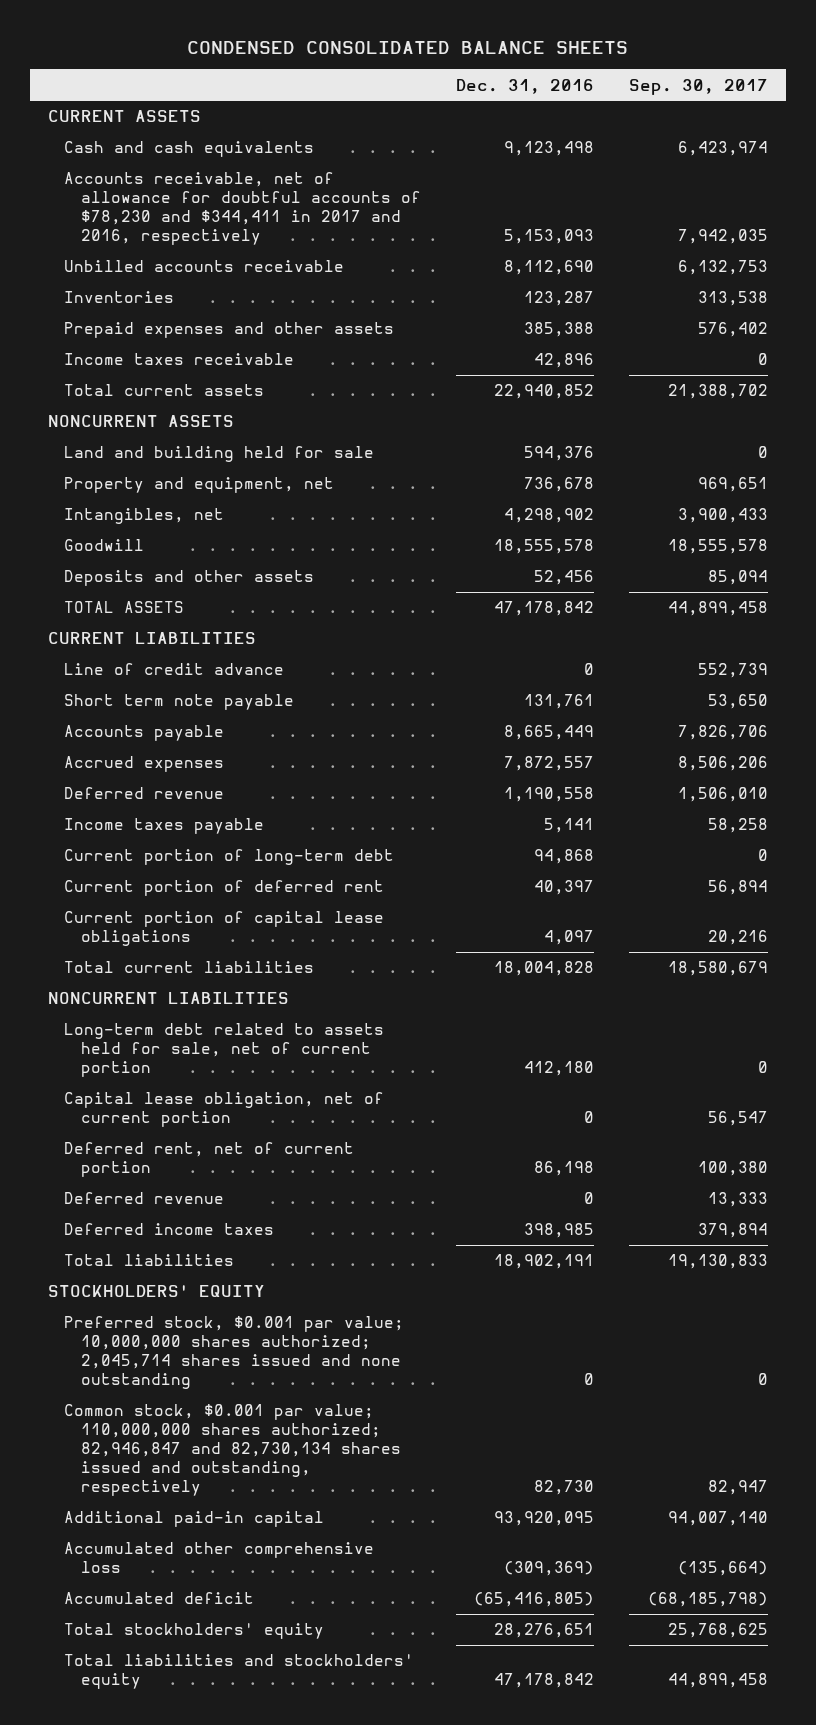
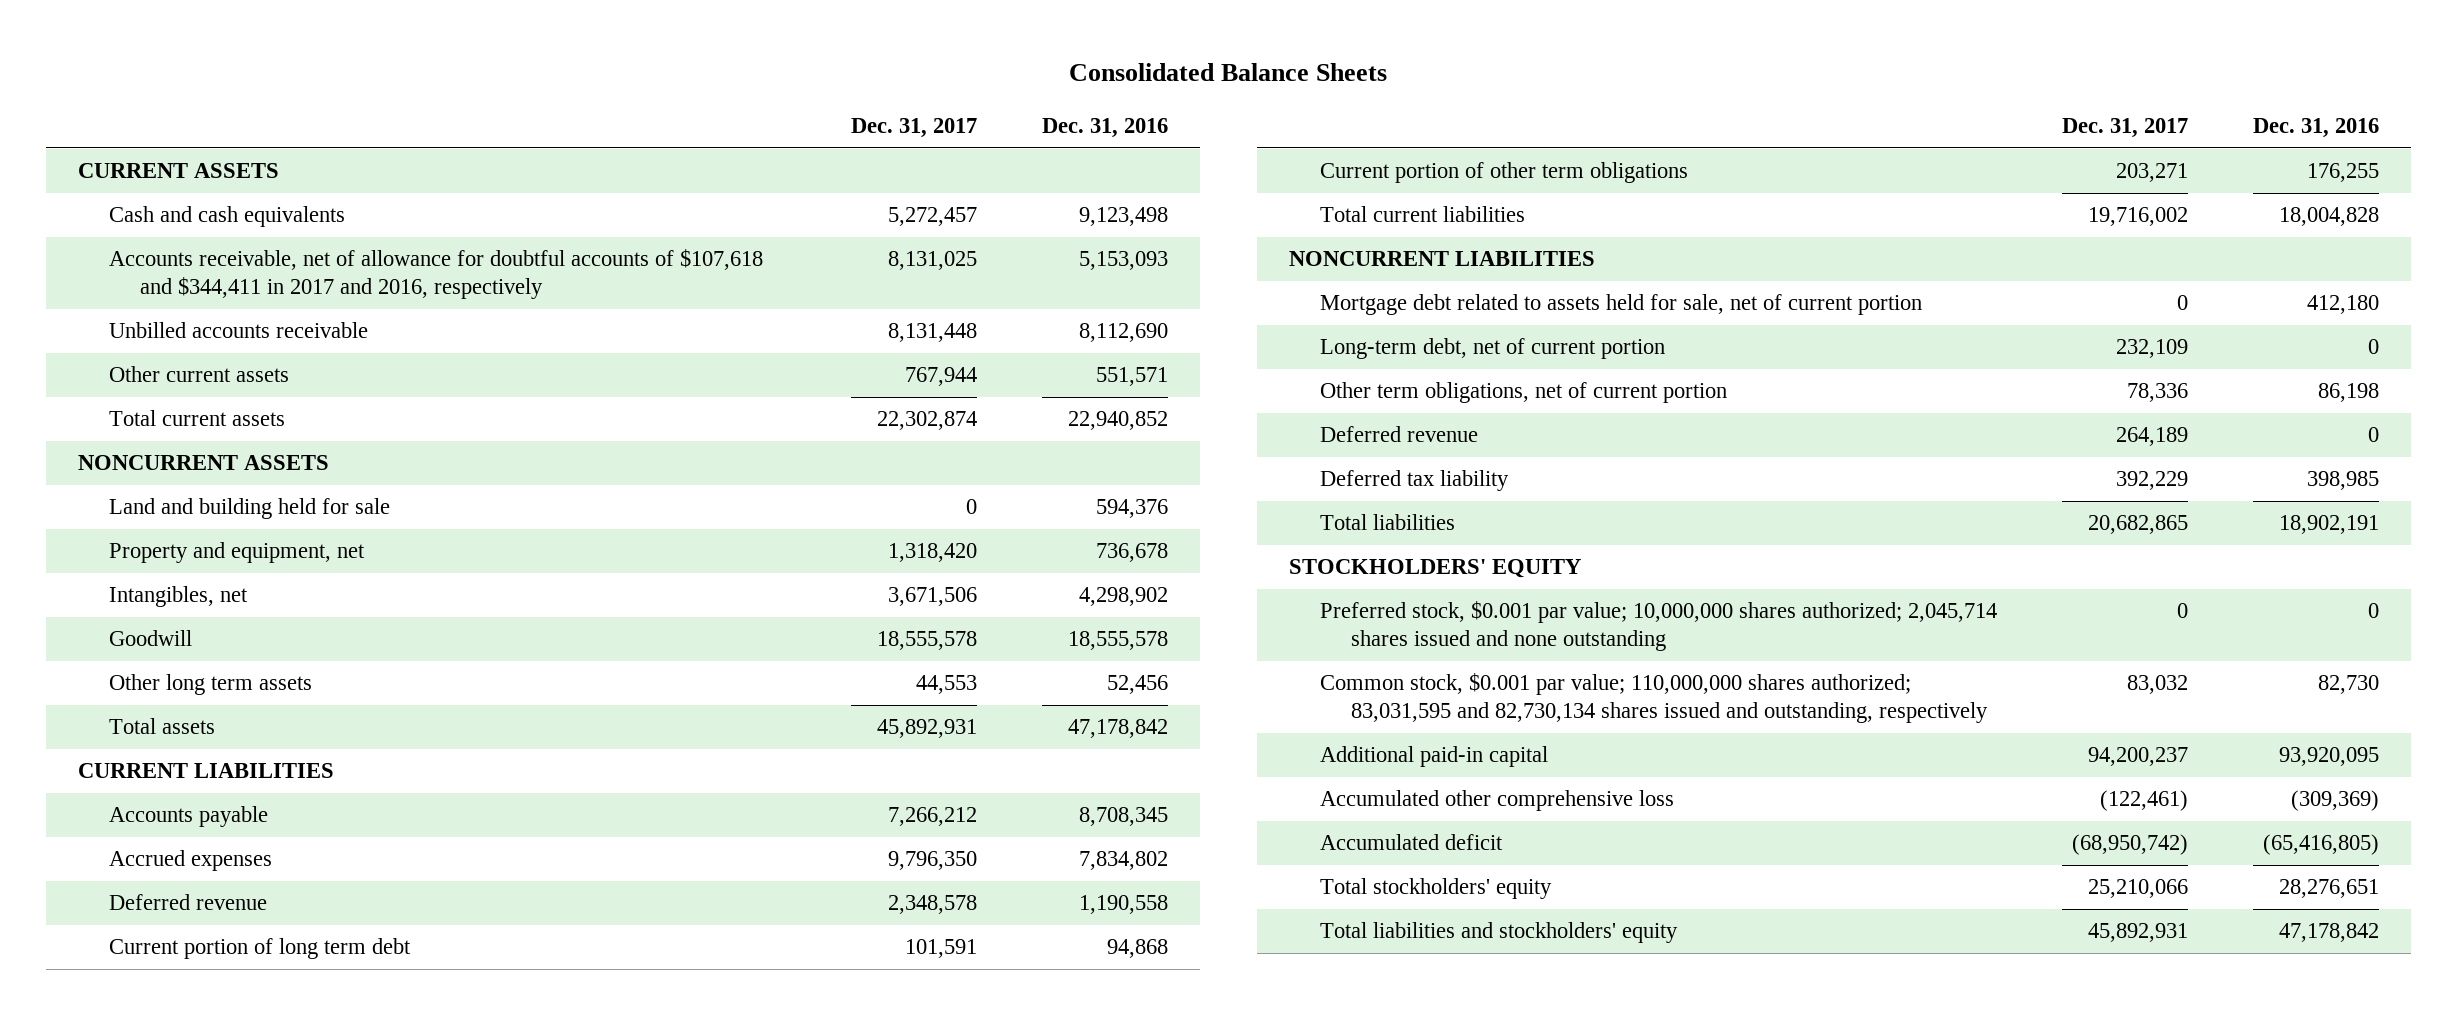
- CONDENSED CONSOLIDATED BALANCE SHEETS
+ Consolidated Balance Sheets
- | Dec. 31, 2016 | Sep. 30, 2017
+ | Dec. 31, 2017 | Dec. 31, 2016
- Accounts receivable, net of allowance for doubtful accounts of $78,230 and $344,411 in 2017 and 2016, respectively | 5,153,093 | 7,942,035
+ Accounts receivable, net of allowance for doubtful accounts of $107,618 and $344,411 in 2017 and 2016, respectively | 8,131,025 | 5,153,093
- Inventories | 123,287 | 313,538
- Prepaid expenses and other assets | 385,388 | 576,402
- Income taxes receivable | 42,896 | 0
+ Other current assets | 767,944 | 551,571
- Deposits and other assets | 52,456 | 85,094
- TOTAL ASSETS | 47,178,842 | 44,899,458
+ Other long term assets | 44,553 | 52,456
+ Total assets | 45,892,931 | 47,178,842
- Line of credit advance | 0 | 552,739
- Short term note payable | 131,761 | 53,650
- Accounts payable | 8,665,449 | 7,826,706
- Accrued expenses | 7,872,557 | 8,506,206
+ Accounts payable | 7,266,212 | 8,708,345
+ Accrued expenses | 9,796,350 | 7,834,802
- Income taxes payable | 5,141 | 58,258
- Current portion of long-term debt | 94,868 | 0
- Current portion of deferred rent | 40,397 | 56,894
- Current portion of capital lease obligations | 4,097 | 20,216
+ Current portion of long term debt | 101,591 | 94,868
+ Current portion of other term obligations | 203,271 | 176,255
- Long-term debt related to assets held for sale, net of current portion | 412,180 | 0
- Capital lease obligation, net of current portion | 0 | 56,547
- Deferred rent, net of current portion | 86,198 | 100,380
+ Mortgage debt related to assets held for sale, net of current portion | 0 | 412,180
+ Long-term debt, net of current portion | 232,109 | 0
+ Other term obligations, net of current portion | 78,336 | 86,198
- Deferred income taxes | 398,985 | 379,894
+ Deferred tax liability | 392,229 | 398,985
- Common stock, $0.001 par value; 110,000,000 shares authorized; 82,946,847 and 82,730,134 shares issued and outstanding, respectively | 82,730 | 82,947
+ Common stock, $0.001 par value; 110,000,000 shares authorized; 83,031,595 and 82,730,134 shares issued and outstanding, respectively | 83,032 | 82,730

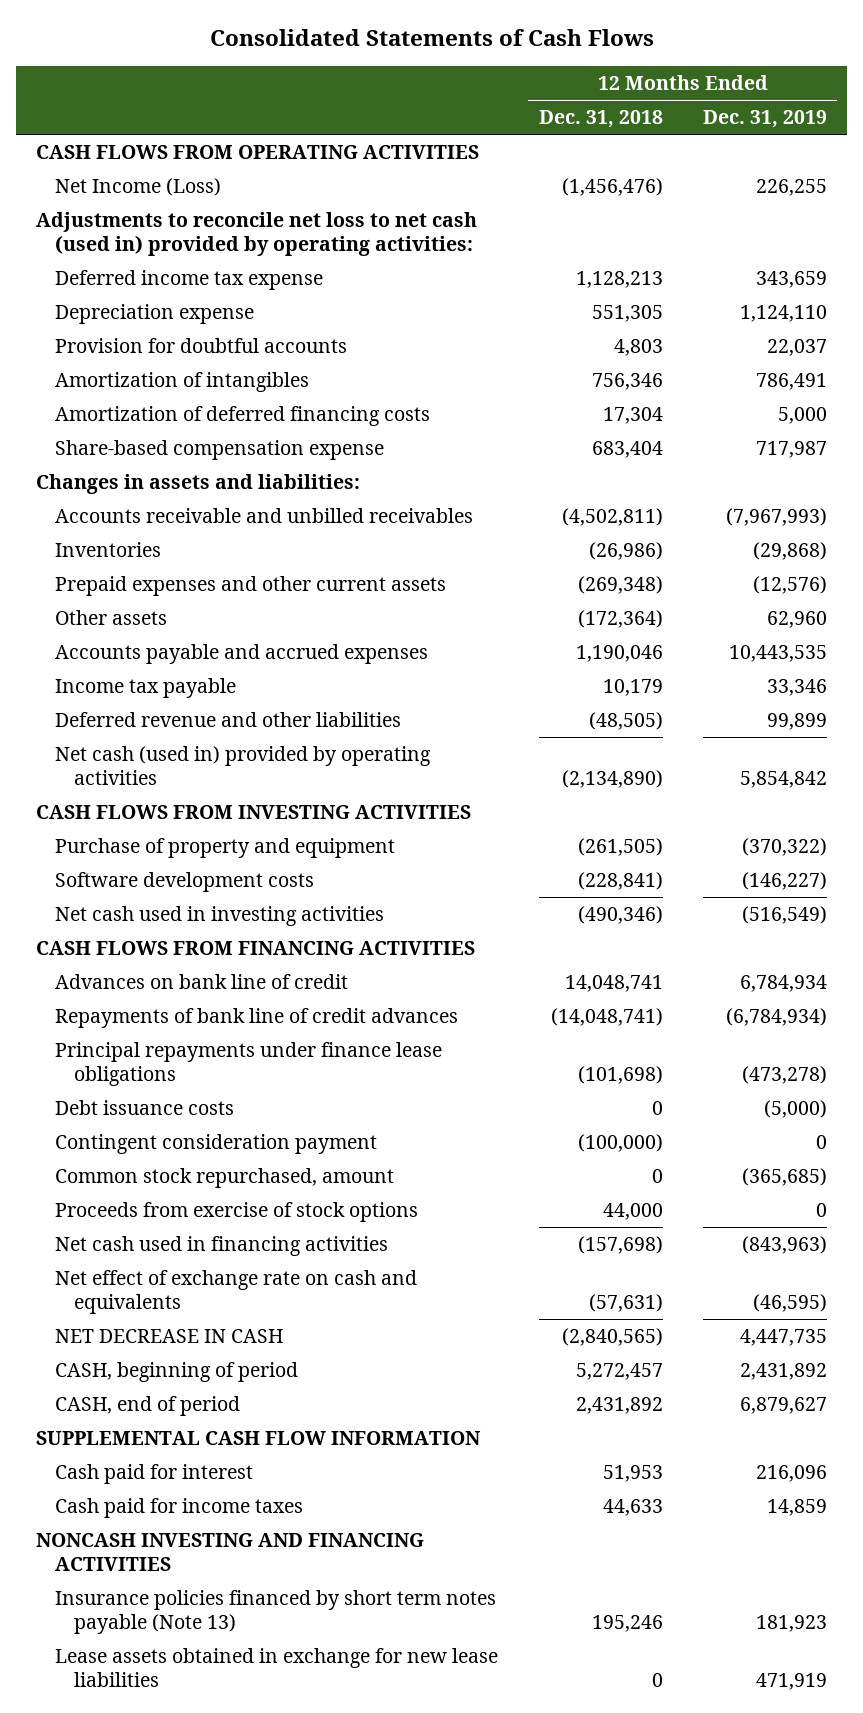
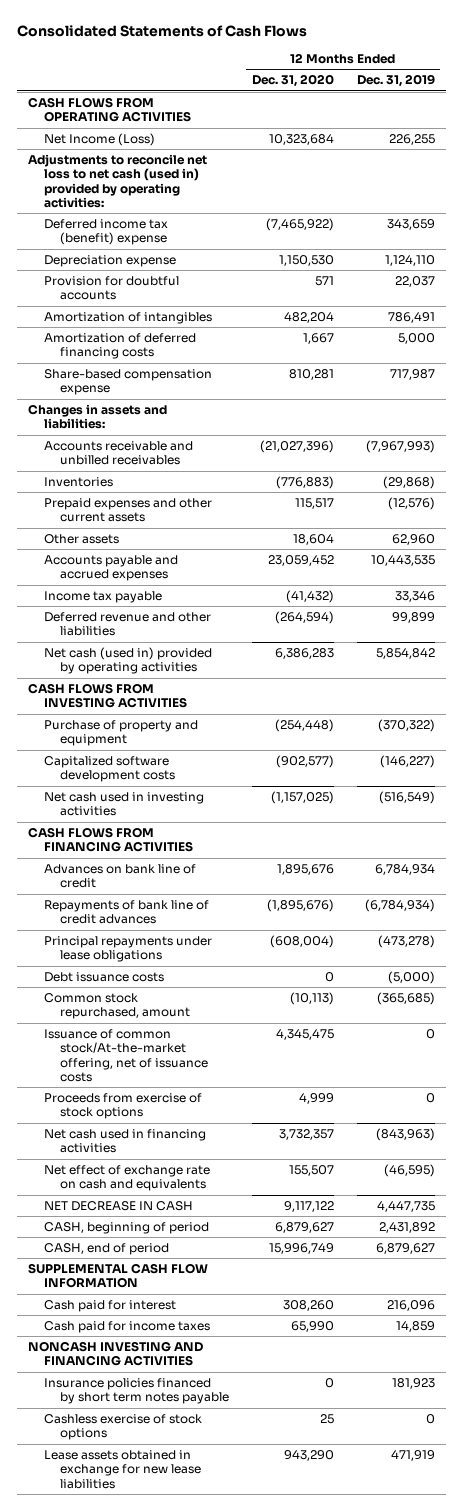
- | 12 Months Ended Dec. 31, 2018 | 12 Months Ended Dec. 31, 2019
+ | 12 Months Ended Dec. 31, 2020 | 12 Months Ended Dec. 31, 2019
- Deferred income tax expense | 1,128,213 | 343,659
+ Deferred income tax (benefit) expense | (7,465,922) | 343,659
- Software development costs | (228,841) | (146,227)
+ Capitalized software development costs | (902,577) | (146,227)
- Principal repayments under finance lease obligations | (101,698) | (473,278)
+ Principal repayments under lease obligations | (608,004) | (473,278)
- Contingent consideration payment | (100,000) | 0
+ Issuance of common stock/At-the-market offering, net of issuance costs | 4,345,475 | 0
- Insurance policies financed by short term notes payable (Note 13) | 195,246 | 181,923
+ Insurance policies financed by short term notes payable | 0 | 181,923
+ Cashless exercise of stock options | 25 | 0

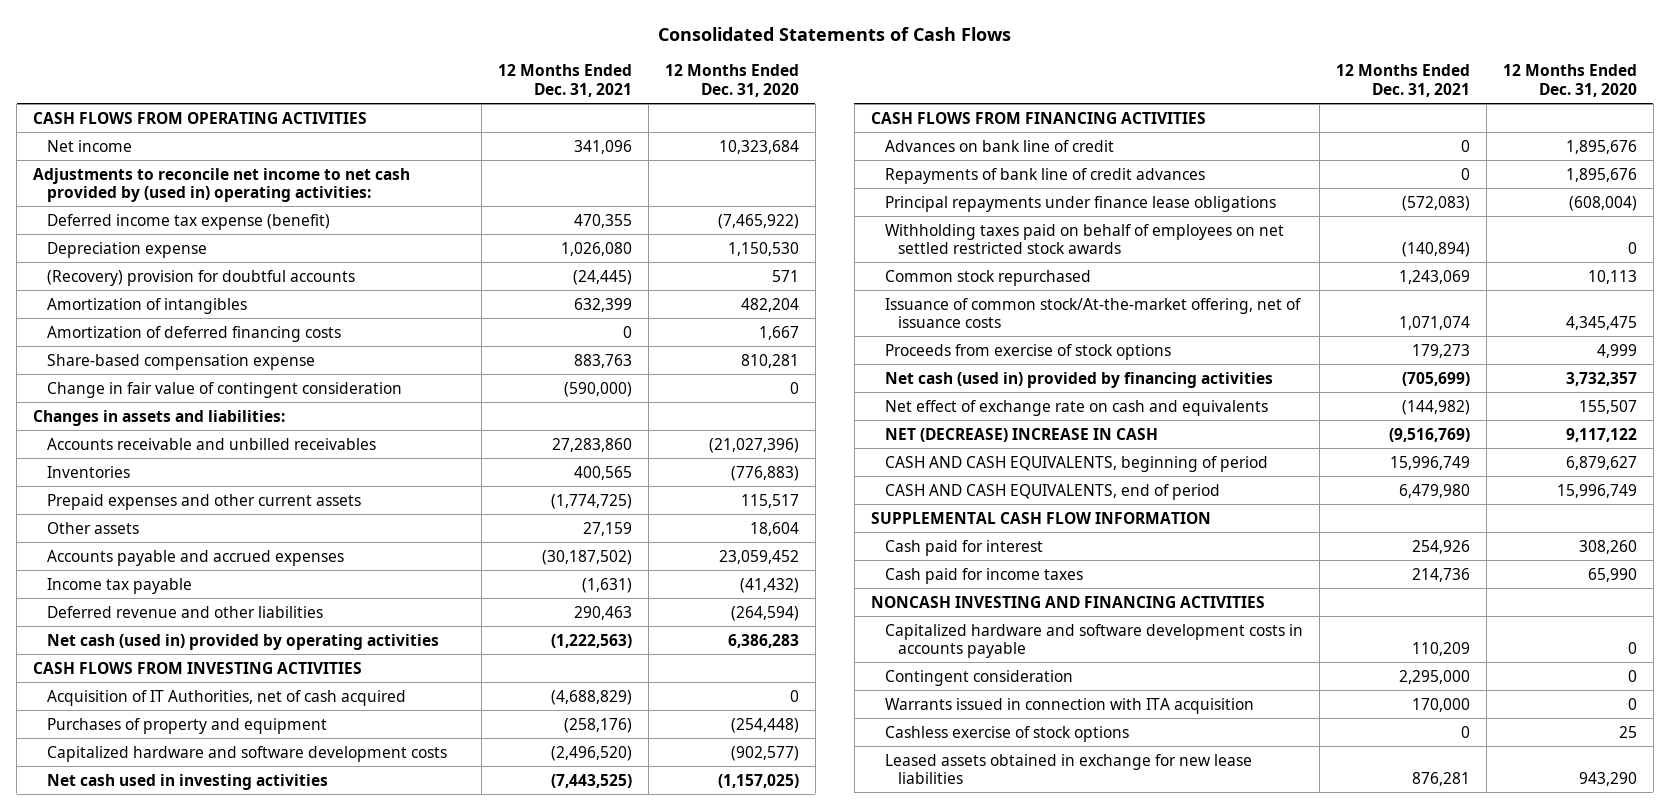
- | 12 Months Ended Dec. 31, 2020 | 12 Months Ended Dec. 31, 2019
+ | 12 Months Ended Dec. 31, 2021 | 12 Months Ended Dec. 31, 2020
- Net Income (Loss) | 10,323,684 | 226,255
- Adjustments to reconcile net loss to net cash (used in) provided by operating activities:
- Deferred income tax (benefit) expense | (7,465,922) | 343,659
+ Net income | 341,096 | 10,323,684
+ Adjustments to reconcile net income to net cash provided by (used in) operating activities:
+ Deferred income tax expense (benefit) | 470,355 | (7,465,922)
- Provision for doubtful accounts | 571 | 22,037
+ (Recovery) provision for doubtful accounts | (24,445) | 571
+ Change in fair value of contingent consideration | (590,000) | 0
- Purchase of property and equipment | (254,448) | (370,322)
- Capitalized software development costs | (902,577) | (146,227)
+ Acquisition of IT Authorities, net of cash acquired | (4,688,829) | 0
+ Purchases of property and equipment | (258,176) | (254,448)
+ Capitalized hardware and software development costs | (2,496,520) | (902,577)
- Repayments of bank line of credit advances | (1,895,676) | (6,784,934)
- Principal repayments under lease obligations | (608,004) | (473,278)
- Debt issuance costs | 0 | (5,000)
- Common stock repurchased, amount | (10,113) | (365,685)
+ Repayments of bank line of credit advances | 0 | 1,895,676
+ Principal repayments under finance lease obligations | (572,083) | (608,004)
+ Withholding taxes paid on behalf of employees on net settled restricted stock awards | (140,894) | 0
+ Common stock repurchased | 1,243,069 | 10,113
- Net cash used in financing activities | 3,732,357 | (843,963)
+ Net cash (used in) provided by financing activities | (705,699) | 3,732,357
- NET DECREASE IN CASH | 9,117,122 | 4,447,735
- CASH, beginning of period | 6,879,627 | 2,431,892
- CASH, end of period | 15,996,749 | 6,879,627
+ NET (DECREASE) INCREASE IN CASH | (9,516,769) | 9,117,122
+ CASH AND CASH EQUIVALENTS, beginning of period | 15,996,749 | 6,879,627
+ CASH AND CASH EQUIVALENTS, end of period | 6,479,980 | 15,996,749
- Insurance policies financed by short term notes payable | 0 | 181,923
+ Capitalized hardware and software development costs in accounts payable | 110,209 | 0
+ Contingent consideration | 2,295,000 | 0
+ Warrants issued in connection with ITA acquisition | 170,000 | 0
- Lease assets obtained in exchange for new lease liabilities | 943,290 | 471,919
+ Leased assets obtained in exchange for new lease liabilities | 876,281 | 943,290

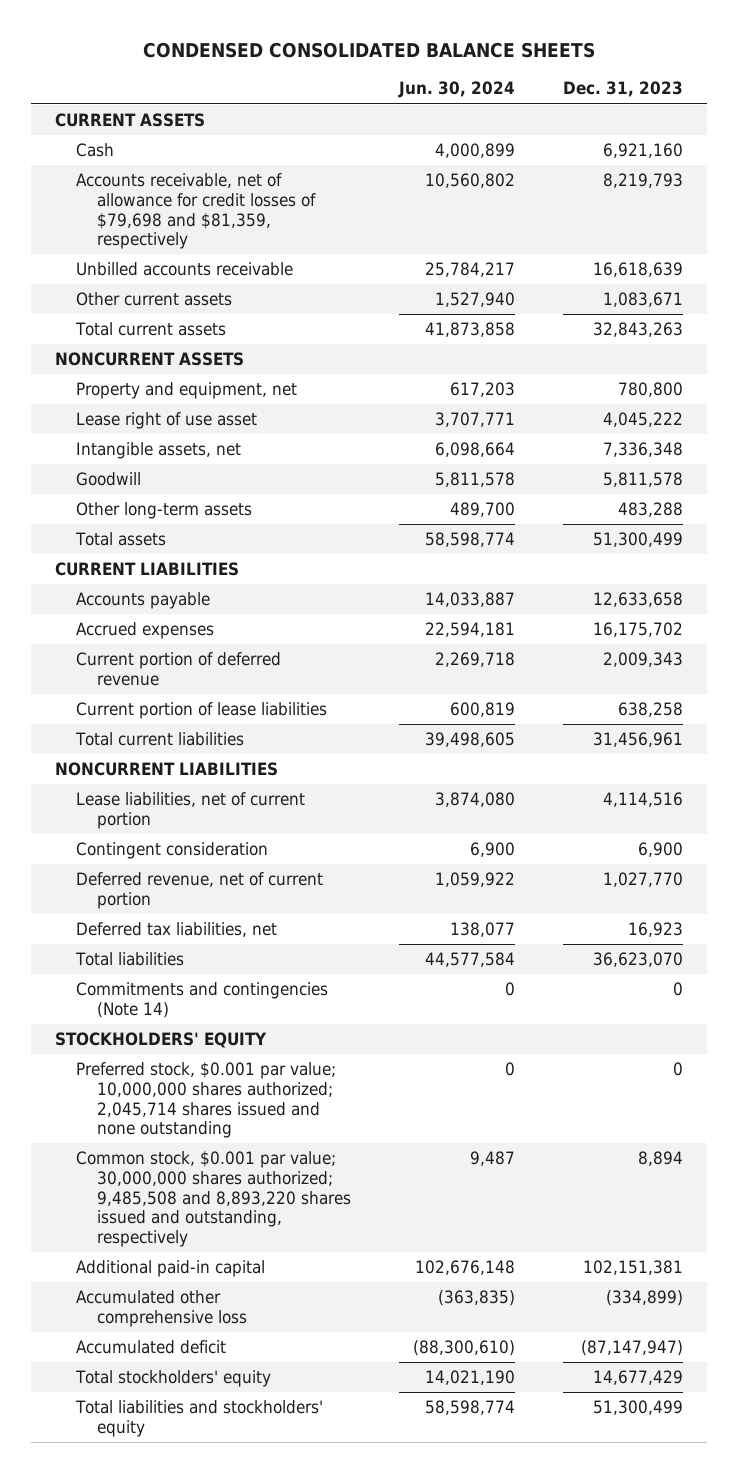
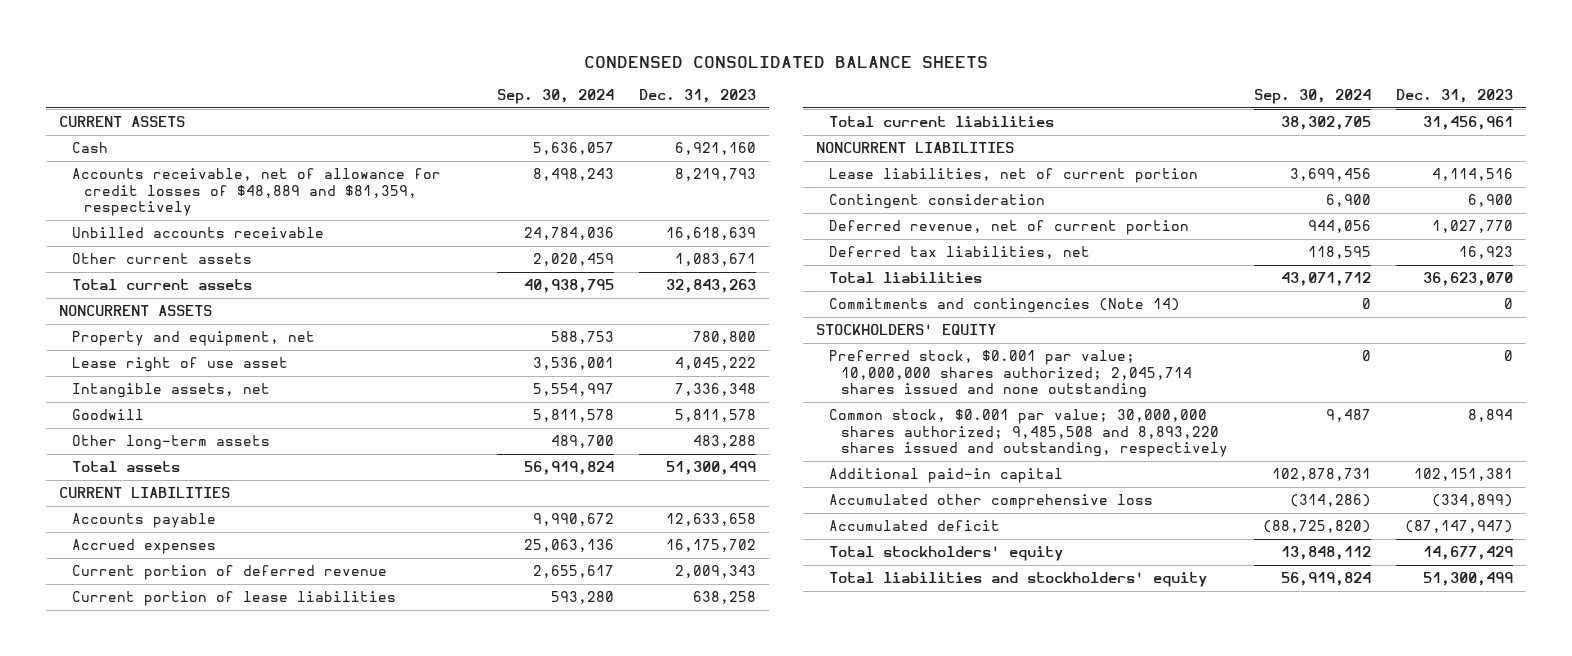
- | Jun. 30, 2024 | Dec. 31, 2023
+ | Sep. 30, 2024 | Dec. 31, 2023
- Accounts receivable, net of allowance for credit losses of $79,698 and $81,359, respectively | 10,560,802 | 8,219,793
+ Accounts receivable, net of allowance for credit losses of $48,889 and $81,359, respectively | 8,498,243 | 8,219,793

